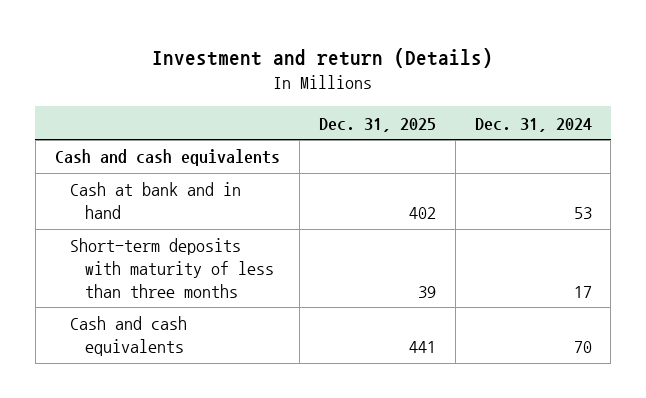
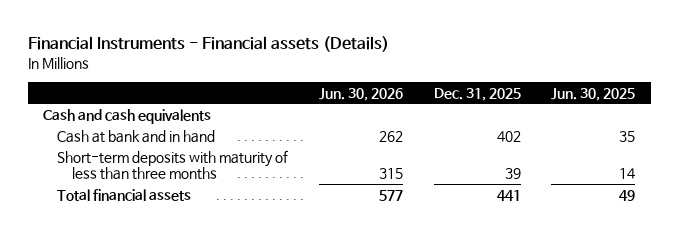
- Investment and return (Details)
+ Financial Instruments - Financial assets (Details)
- | Dec. 31, 2025 | Dec. 31, 2024
+ | Jun. 30, 2026 | Dec. 31, 2025 | Jun. 30, 2025
- Cash and cash equivalents | 441 | 70
+ Total financial assets | 577 | 441 | 49

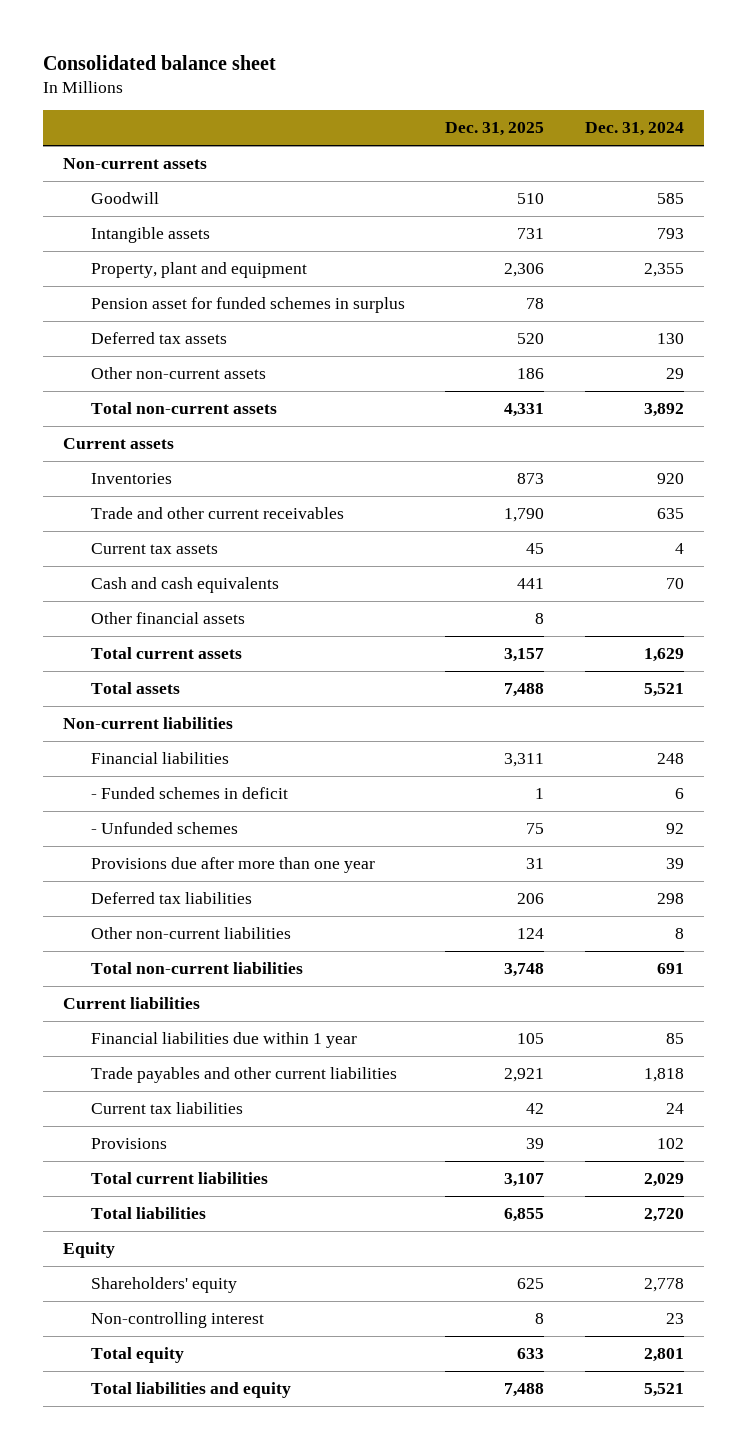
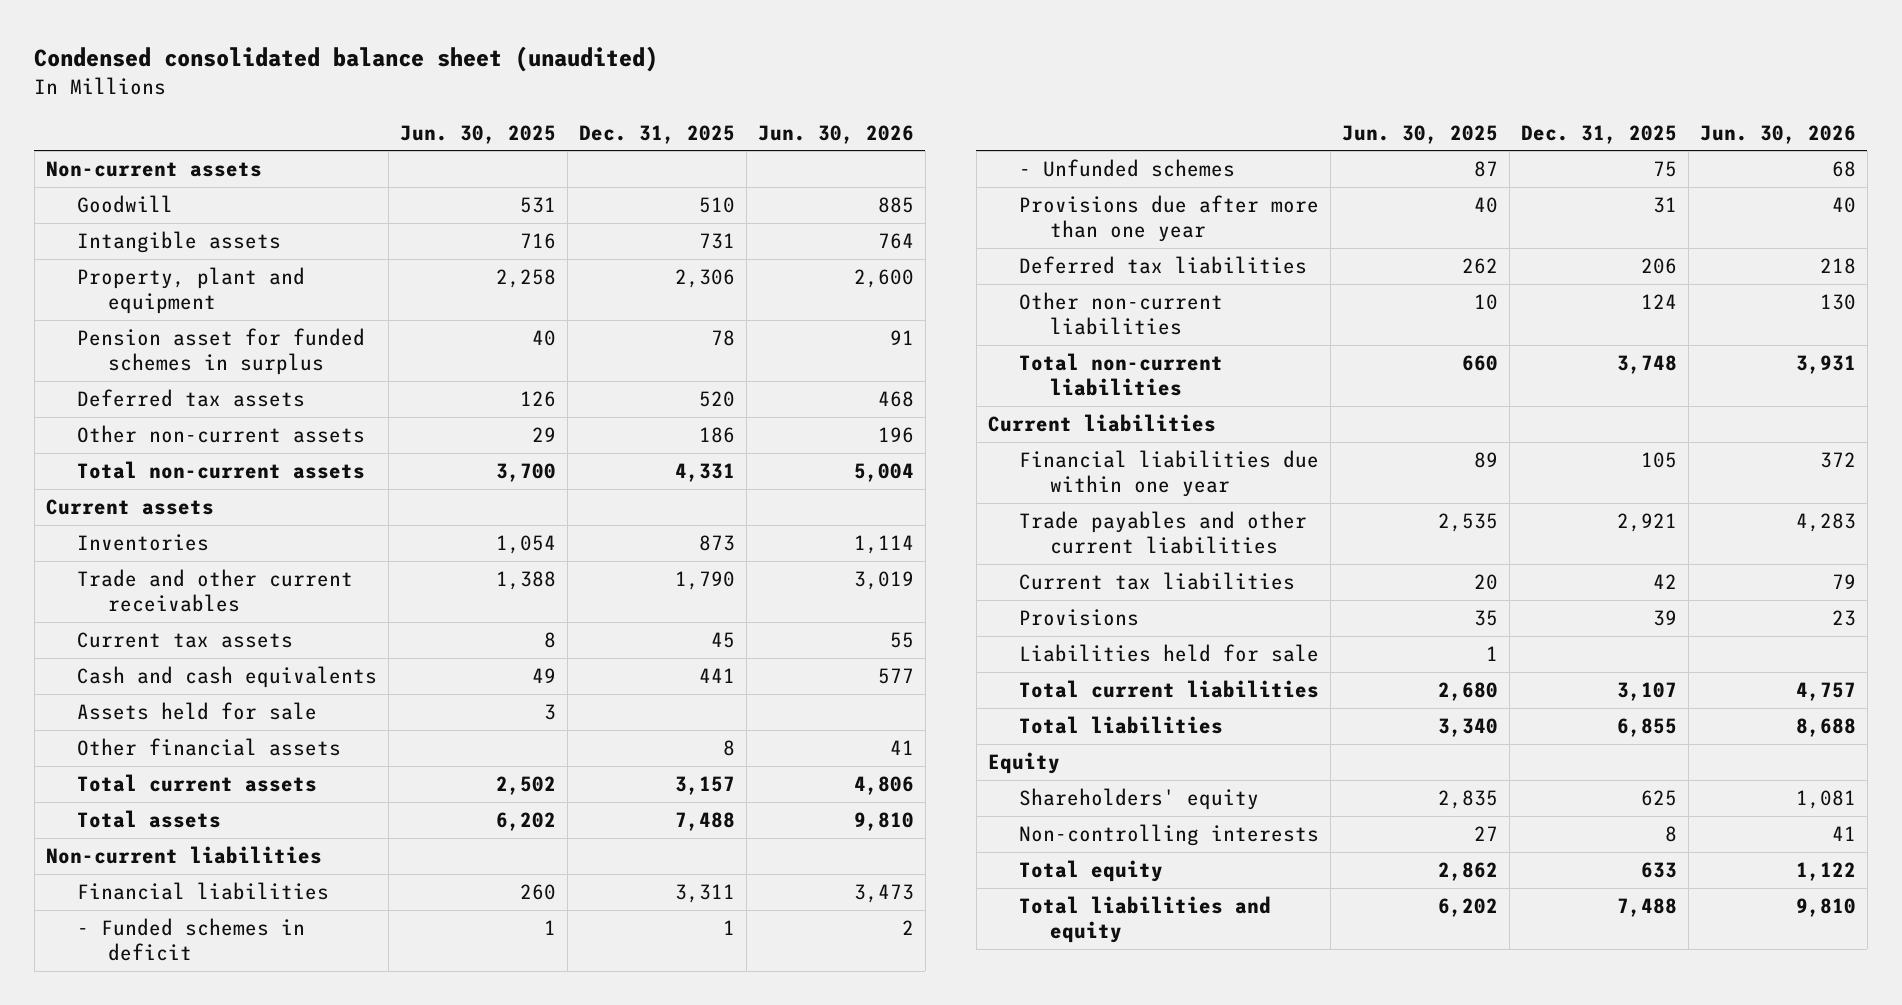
- Consolidated balance sheet
+ Condensed consolidated balance sheet (unaudited)
- | Dec. 31, 2025 | Dec. 31, 2024
+ | Jun. 30, 2025 | Dec. 31, 2025 | Jun. 30, 2026
+ Assets held for sale | 3 | |
- Financial liabilities due within 1 year | 105 | 85
+ Financial liabilities due within one year | 89 | 105 | 372
+ Liabilities held for sale | 1 | |
- Non-controlling interest | 8 | 23
+ Non-controlling interests | 27 | 8 | 41

